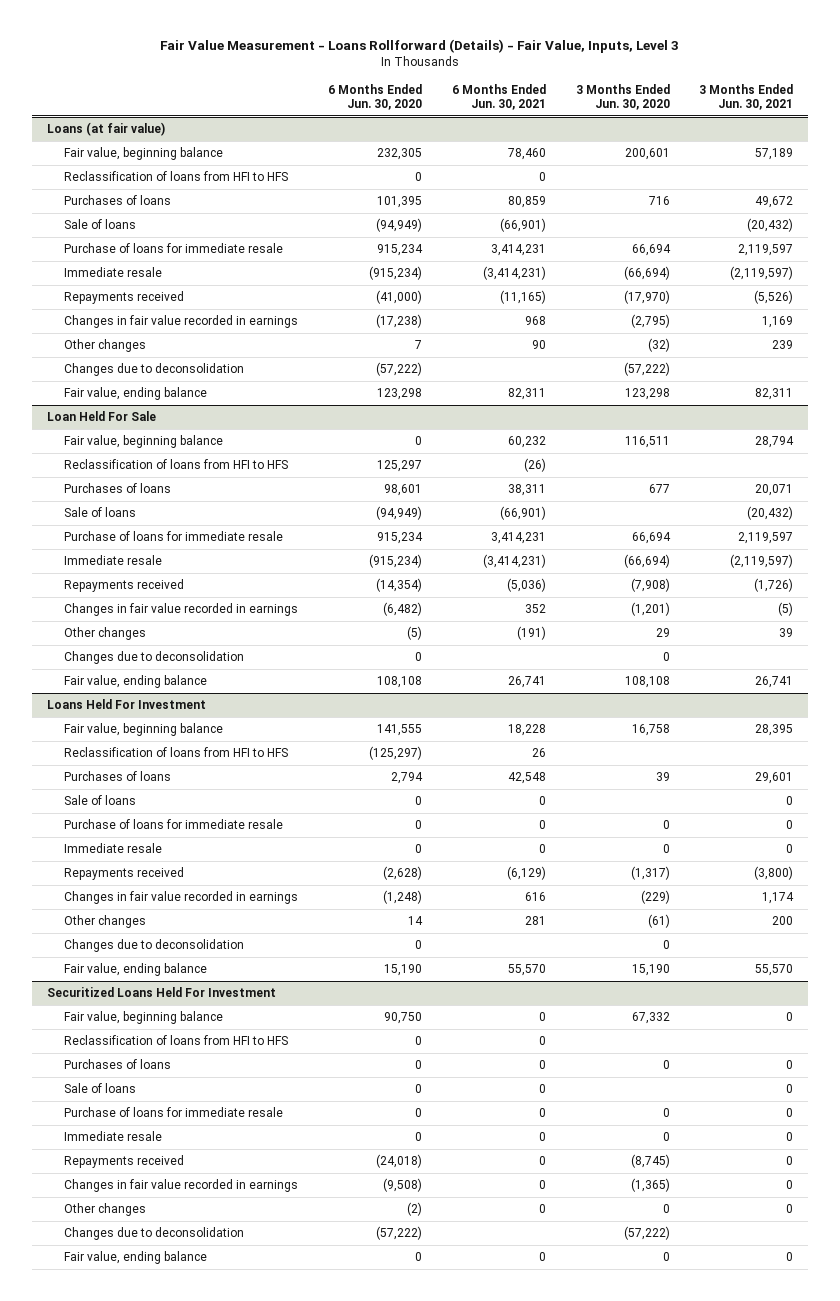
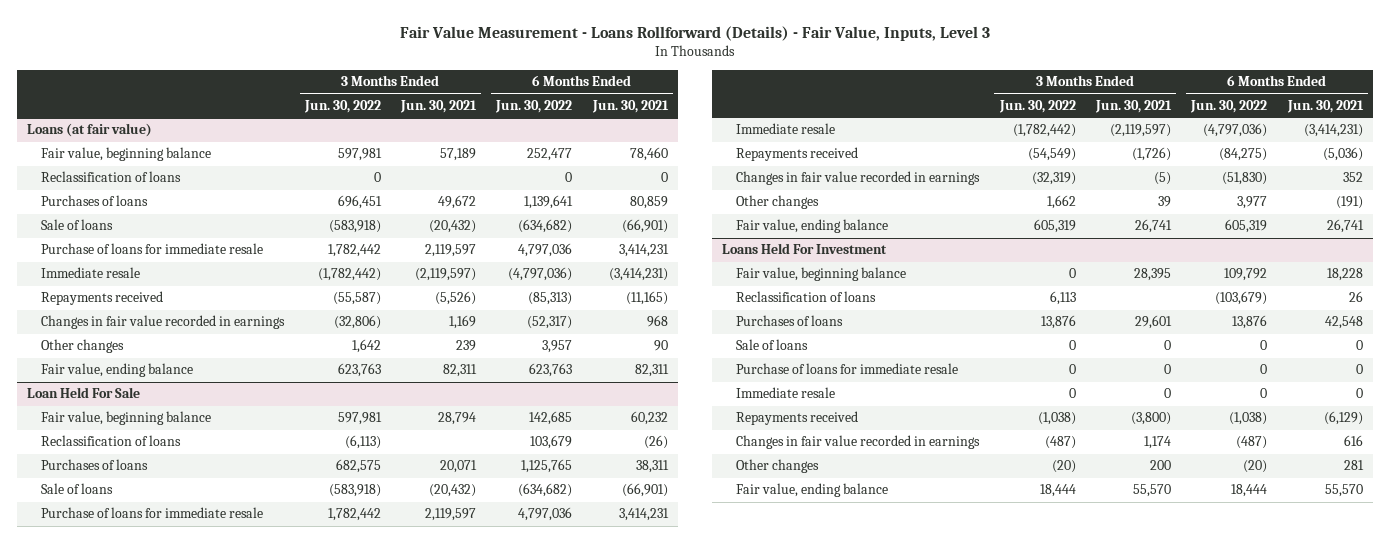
- | 6 Months Ended Jun. 30, 2020 | 6 Months Ended Jun. 30, 2021 | 3 Months Ended Jun. 30, 2020 | 3 Months Ended Jun. 30, 2021
+ | 3 Months Ended Jun. 30, 2022 | 3 Months Ended Jun. 30, 2021 | 6 Months Ended Jun. 30, 2022 | 6 Months Ended Jun. 30, 2021
@ Loans (at fair value)
- Reclassification of loans from HFI to HFS | 0 | 0 | |
+ Reclassification of loans | 0 | | 0 | 0
- Changes due to deconsolidation | (57,222) | | (57,222) |
@ Loan Held For Sale
- Reclassification of loans from HFI to HFS | 125,297 | (26) | |
+ Reclassification of loans | (6,113) | | 103,679 | (26)
- Changes due to deconsolidation | 0 | | 0 |
@ Loans Held For Investment
- Reclassification of loans from HFI to HFS | (125,297) | 26 | |
+ Reclassification of loans | 6,113 | | (103,679) | 26
- Changes due to deconsolidation | 0 | | 0 |
- Securitized Loans Held For Investment
- Fair value, beginning balance | 90,750 | 0 | 67,332 | 0
- Reclassification of loans from HFI to HFS | 0 | 0 | |
- Purchases of loans | 0 | 0 | 0 | 0
- Sale of loans | 0 | 0 | | 0
- Purchase of loans for immediate resale | 0 | 0 | 0 | 0
- Immediate resale | 0 | 0 | 0 | 0
- Repayments received | (24,018) | 0 | (8,745) | 0
- Changes in fair value recorded in earnings | (9,508) | 0 | (1,365) | 0
- Other changes | (2) | 0 | 0 | 0
- Changes due to deconsolidation | (57,222) | | (57,222) |
- Fair value, ending balance | 0 | 0 | 0 | 0

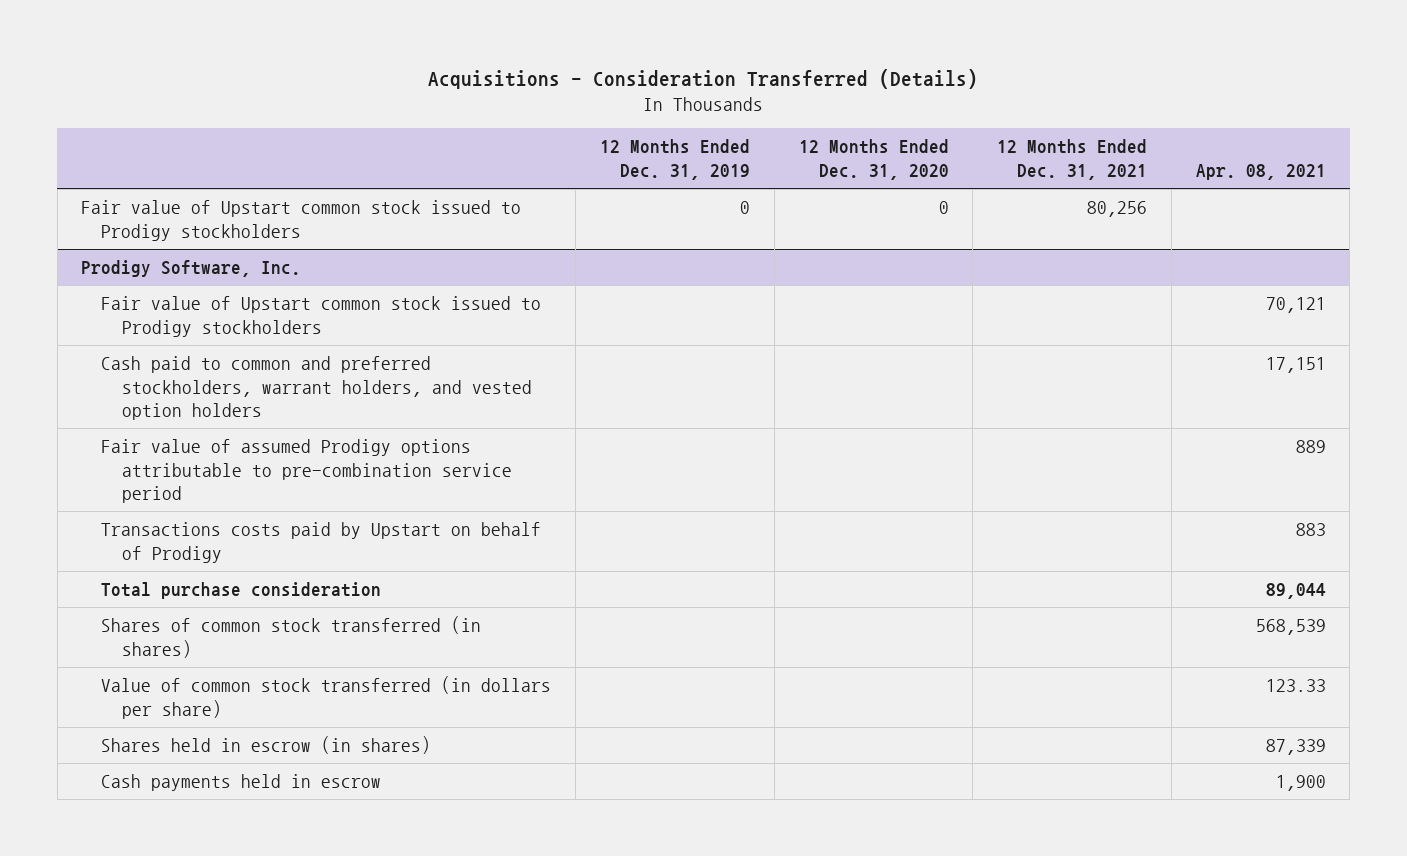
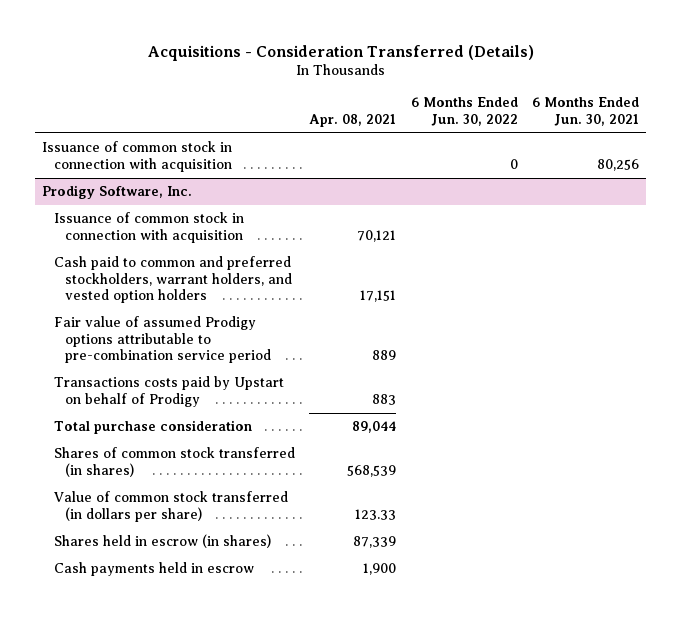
- | 12 Months Ended Dec. 31, 2019 | 12 Months Ended Dec. 31, 2020 | 12 Months Ended Dec. 31, 2021 | Apr. 08, 2021
+ | Apr. 08, 2021 | 6 Months Ended Jun. 30, 2022 | 6 Months Ended Jun. 30, 2021
- Fair value of Upstart common stock issued to Prodigy stockholders | 0 | 0 | 80,256 |
+ Issuance of common stock in connection with acquisition | | 0 | 80,256
@ Prodigy Software, Inc.
- Fair value of Upstart common stock issued to Prodigy stockholders | | | | 70,121
+ Issuance of common stock in connection with acquisition | 70,121 | |

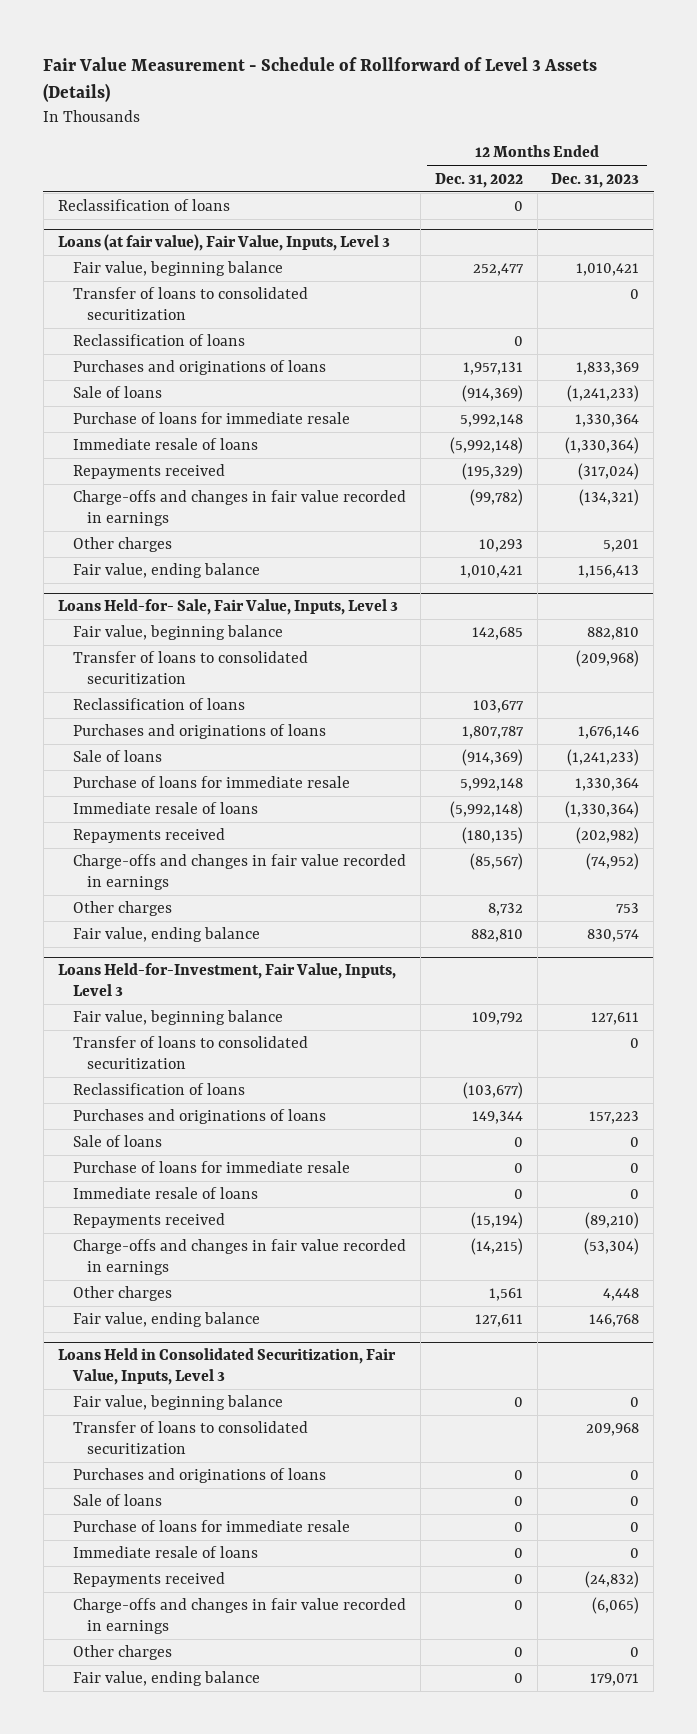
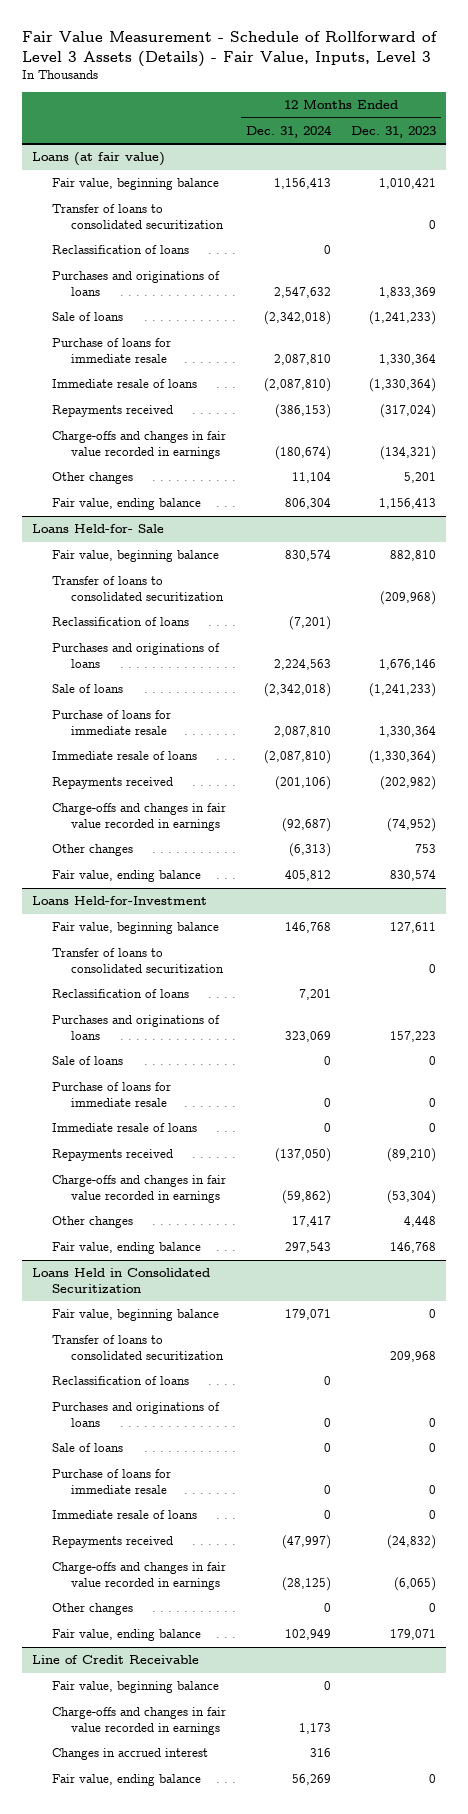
- Fair Value Measurement - Schedule of Rollforward of Level 3 Assets (Details)
+ Fair Value Measurement - Schedule of Rollforward of Level 3 Assets (Details) - Fair Value, Inputs, Level 3
- | 12 Months Ended Dec. 31, 2022 | 12 Months Ended Dec. 31, 2023
+ | 12 Months Ended Dec. 31, 2024 | 12 Months Ended Dec. 31, 2023
- Reclassification of loans | 0 |
- Loans (at fair value), Fair Value, Inputs, Level 3
+ Loans (at fair value)
- Other charges | 10,293 | 5,201
+ Other changes | 11,104 | 5,201
- Loans Held-for- Sale, Fair Value, Inputs, Level 3
+ Loans Held-for- Sale
- Other charges | 8,732 | 753
+ Other changes | (6,313) | 753
- Loans Held-for-Investment, Fair Value, Inputs, Level 3
+ Loans Held-for-Investment
- Other charges | 1,561 | 4,448
+ Other changes | 17,417 | 4,448
- Loans Held in Consolidated Securitization, Fair Value, Inputs, Level 3
+ Loans Held in Consolidated Securitization
+ Reclassification of loans | 0 |
- Other charges | 0 | 0
+ Other changes | 0 | 0
+ Line of Credit Receivable
+ Fair value, beginning balance | 0 |
+ Charge-offs and changes in fair value recorded in earnings | 1,173 |
+ Changes in accrued interest | 316 |
+ Fair value, ending balance | 56,269 | 0

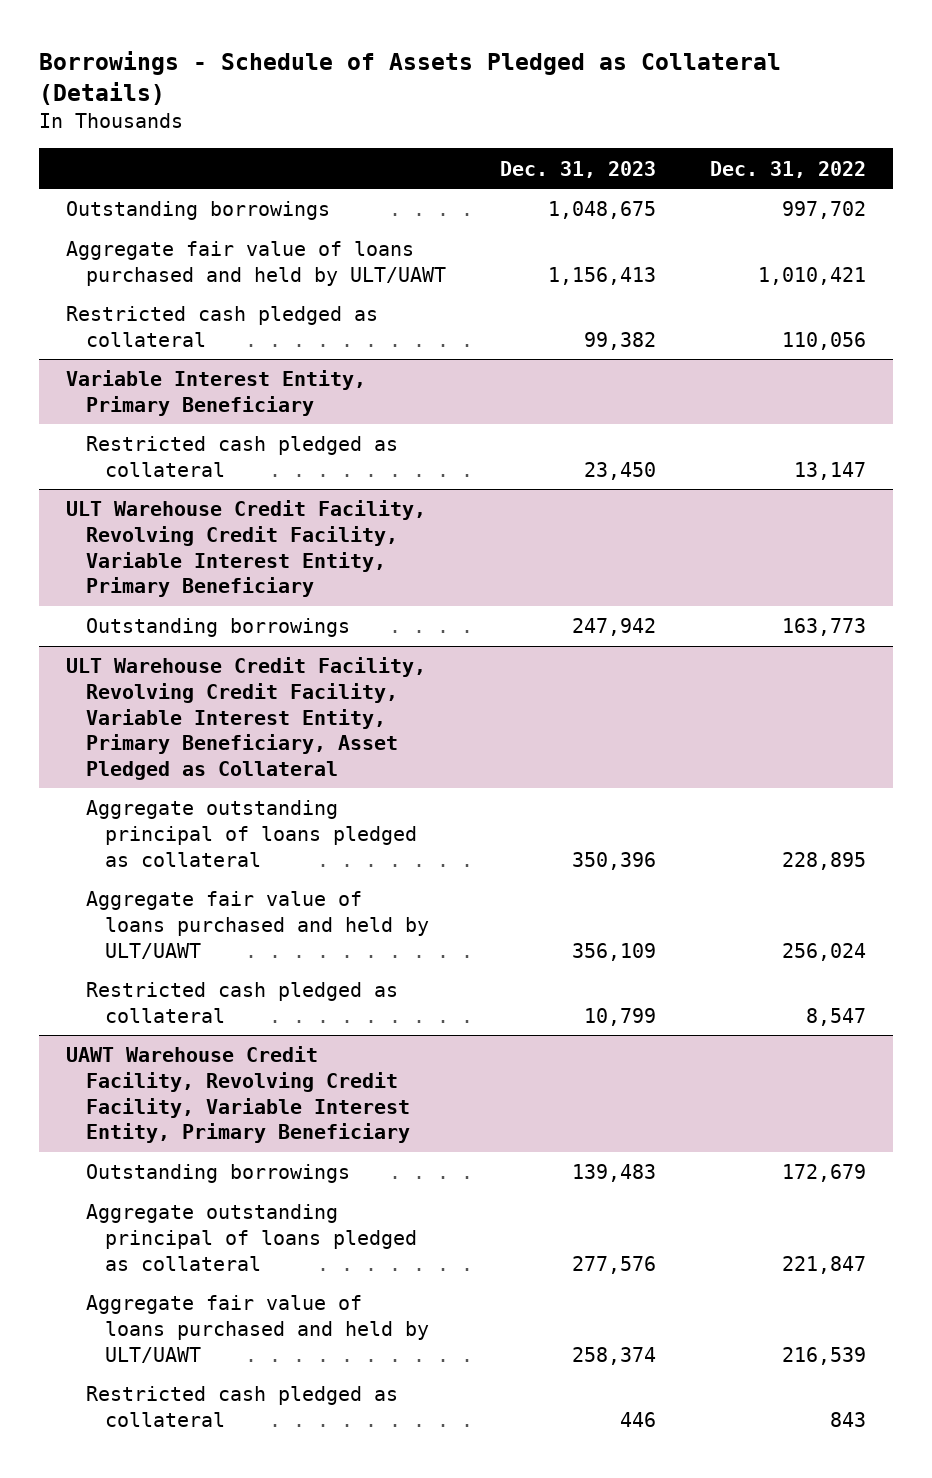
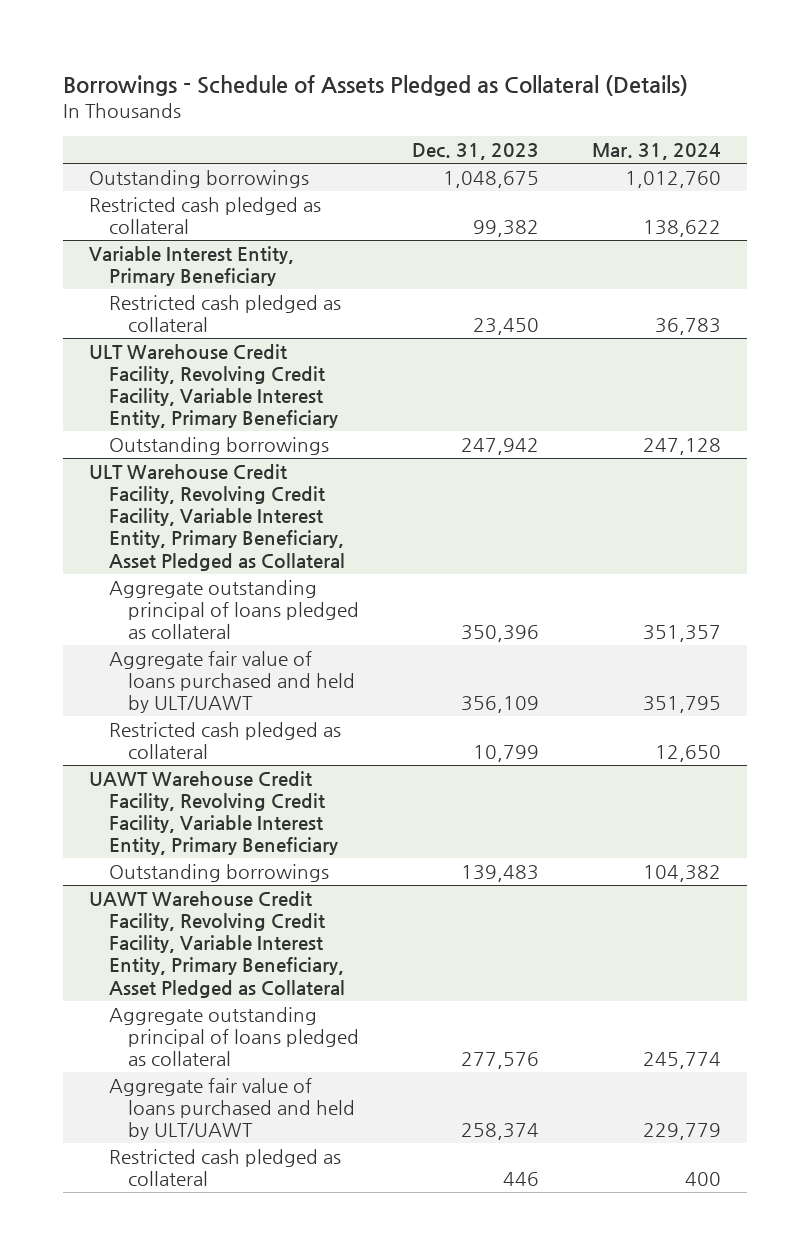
- | Dec. 31, 2023 | Dec. 31, 2022
+ | Dec. 31, 2023 | Mar. 31, 2024
- Aggregate fair value of loans purchased and held by ULT/UAWT | 1,156,413 | 1,010,421
+ UAWT Warehouse Credit Facility, Revolving Credit Facility, Variable Interest Entity, Primary Beneficiary, Asset Pledged as Collateral

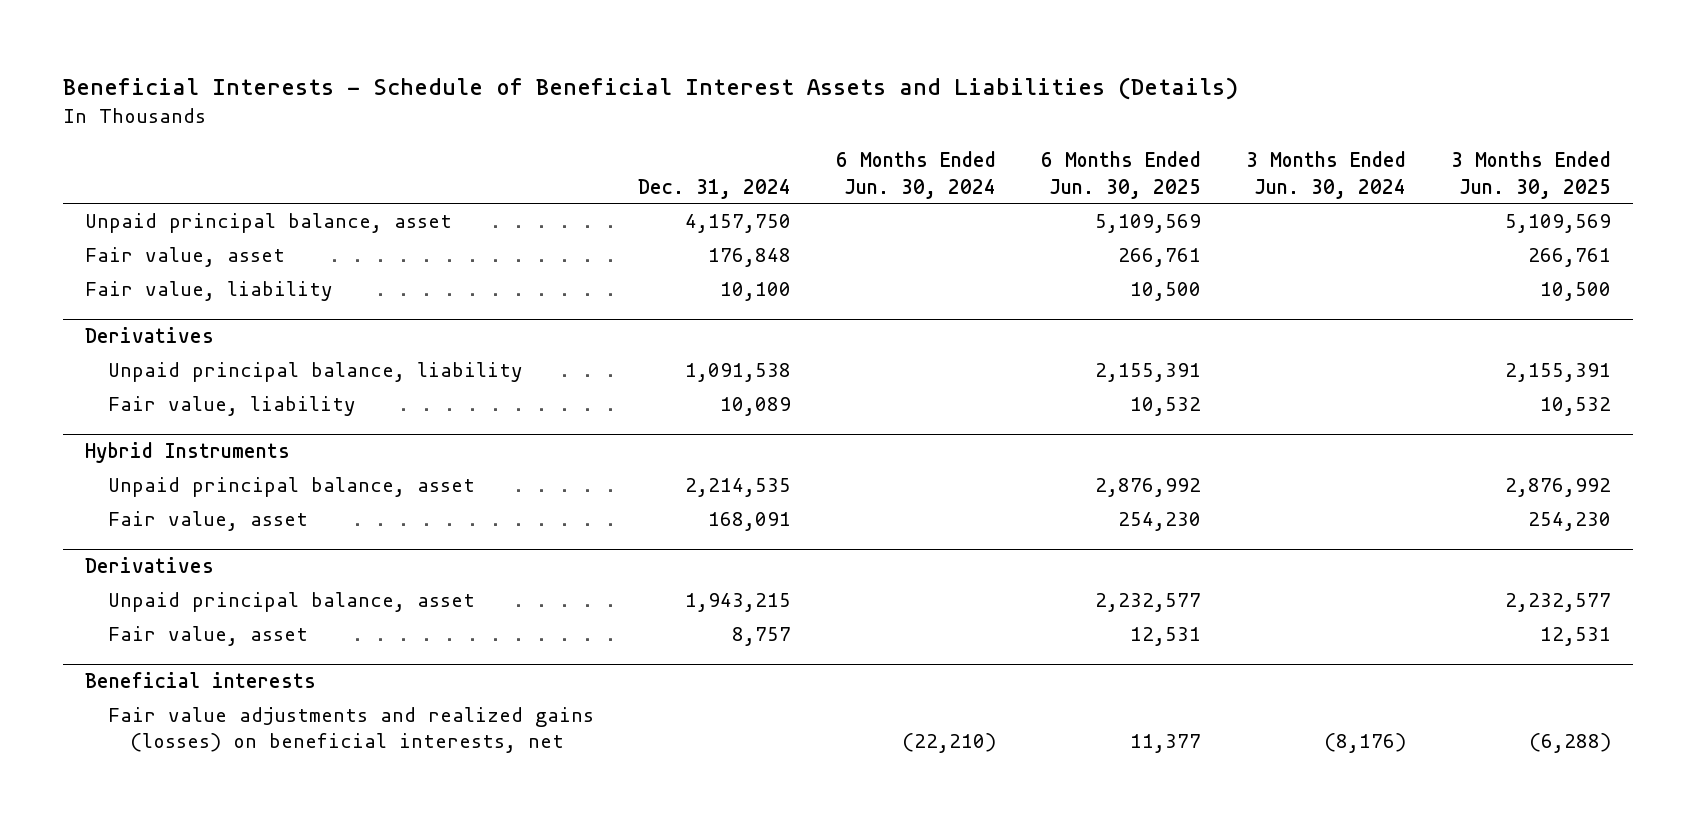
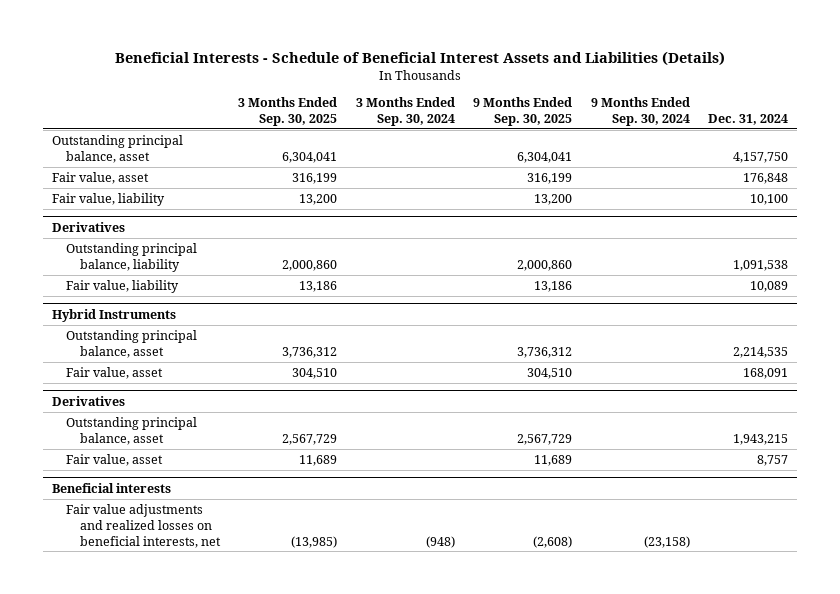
- | Dec. 31, 2024 | 6 Months Ended Jun. 30, 2024 | 6 Months Ended Jun. 30, 2025 | 3 Months Ended Jun. 30, 2024 | 3 Months Ended Jun. 30, 2025
+ | 3 Months Ended Sep. 30, 2025 | 3 Months Ended Sep. 30, 2024 | 9 Months Ended Sep. 30, 2025 | 9 Months Ended Sep. 30, 2024 | Dec. 31, 2024
- Unpaid principal balance, asset | 4,157,750 | | 5,109,569 | | 5,109,569
+ Outstanding principal balance, asset | 6,304,041 | | 6,304,041 | | 4,157,750
@ Derivatives
- Unpaid principal balance, liability | 1,091,538 | | 2,155,391 | | 2,155,391
+ Outstanding principal balance, liability | 2,000,860 | | 2,000,860 | | 1,091,538
@ Hybrid Instruments
- Unpaid principal balance, asset | 2,214,535 | | 2,876,992 | | 2,876,992
+ Outstanding principal balance, asset | 3,736,312 | | 3,736,312 | | 2,214,535
@ Derivatives
- Unpaid principal balance, asset | 1,943,215 | | 2,232,577 | | 2,232,577
+ Outstanding principal balance, asset | 2,567,729 | | 2,567,729 | | 1,943,215
@ Beneficial interests
- Fair value adjustments and realized gains (losses) on beneficial interests, net | | (22,210) | 11,377 | (8,176) | (6,288)
+ Fair value adjustments and realized losses on beneficial interests, net | (13,985) | (948) | (2,608) | (23,158) |

